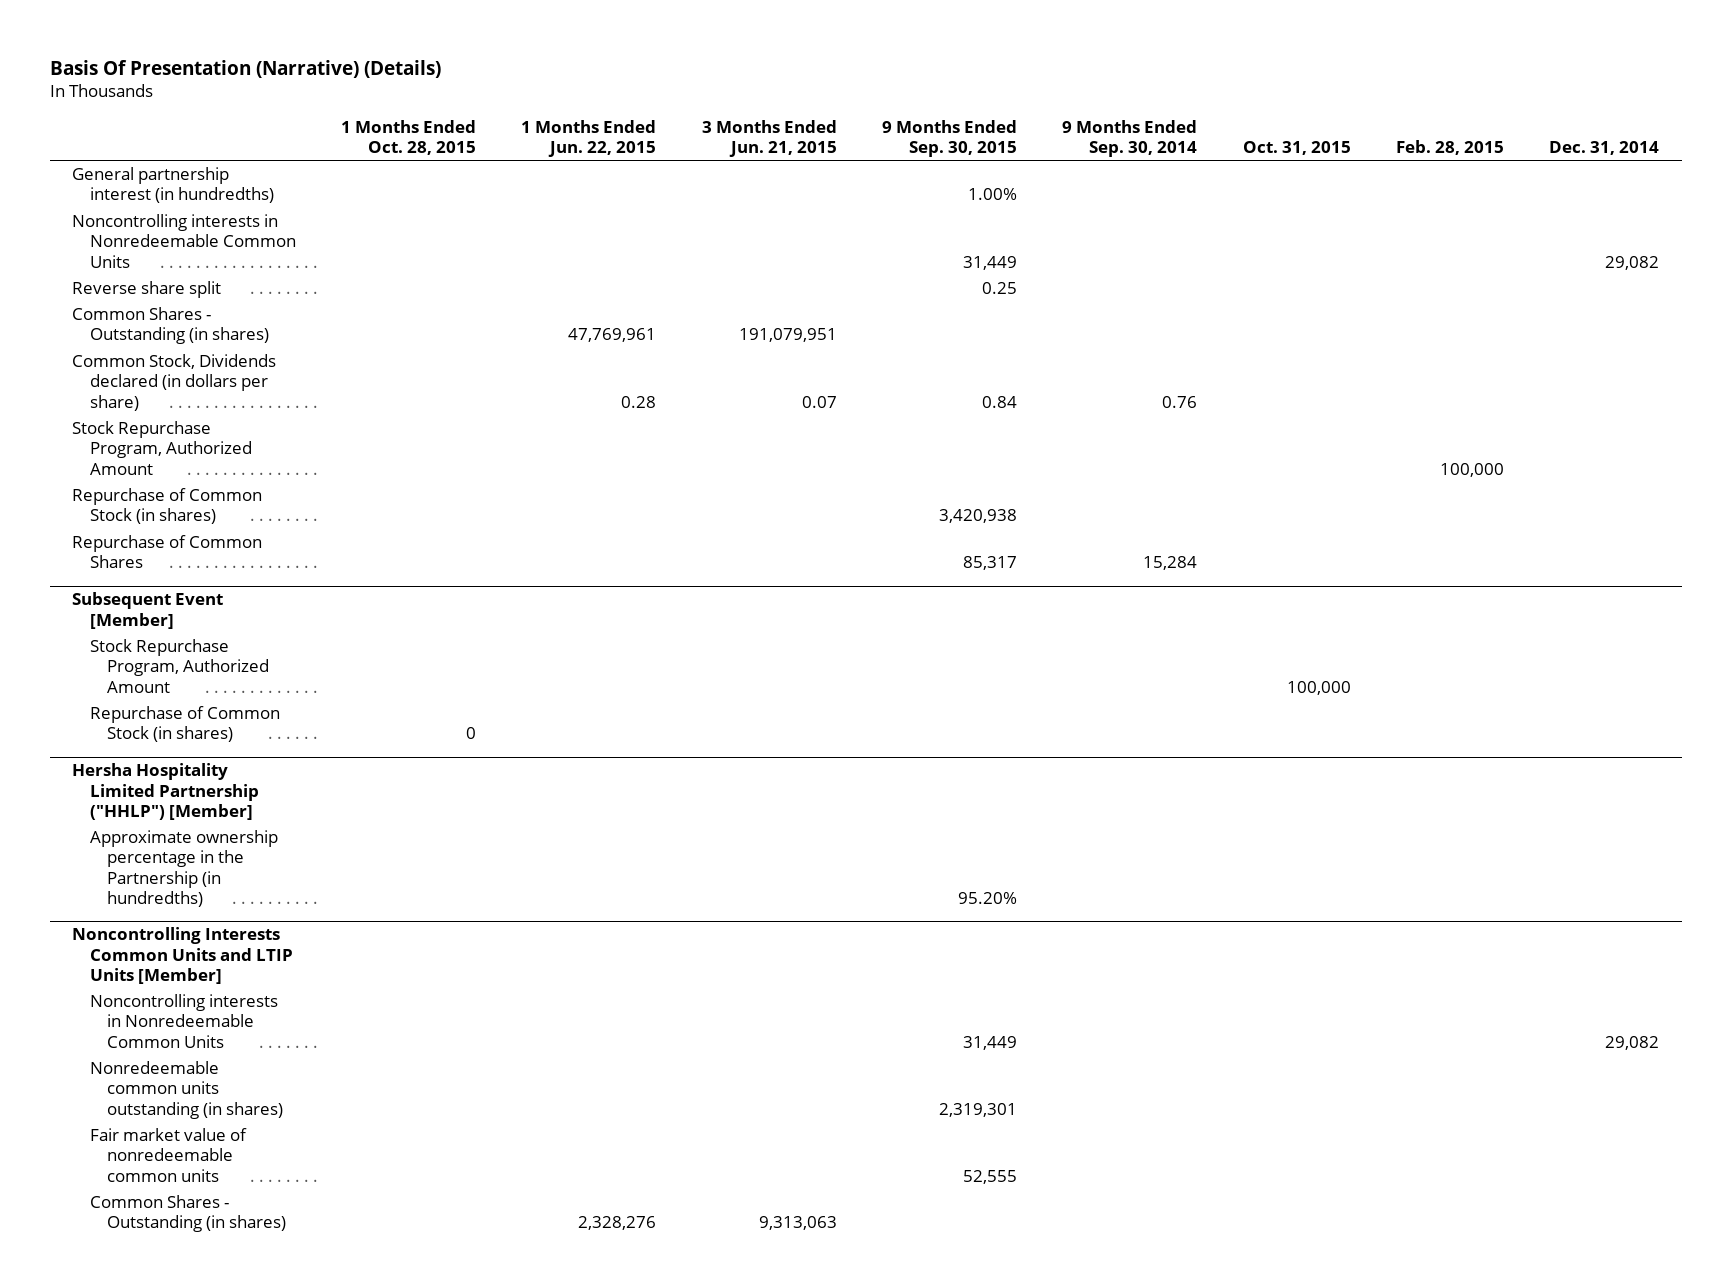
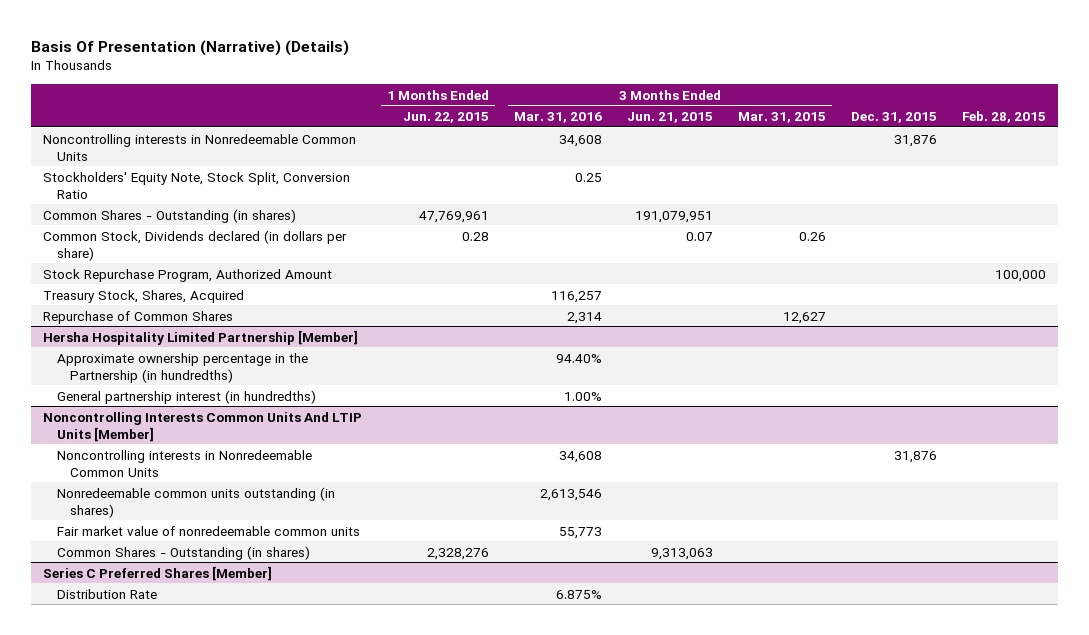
- | 1 Months Ended Oct. 28, 2015 | 1 Months Ended Jun. 22, 2015 | 3 Months Ended Jun. 21, 2015 | 9 Months Ended Sep. 30, 2015 | 9 Months Ended Sep. 30, 2014 | Oct. 31, 2015 | Feb. 28, 2015 | Dec. 31, 2014
+ | 1 Months Ended Jun. 22, 2015 | 3 Months Ended Mar. 31, 2016 | 3 Months Ended Jun. 21, 2015 | 3 Months Ended Mar. 31, 2015 | Dec. 31, 2015 | Feb. 28, 2015
- General partnership interest (in hundredths) | | | | 1.00% | | | |
- Reverse share split | | | | 0.25 | | | |
+ Stockholders' Equity Note, Stock Split, Conversion Ratio | | 0.25 | | | |
- Repurchase of Common Stock (in shares) | | | | 3,420,938 | | | |
+ Treasury Stock, Shares, Acquired | | 116,257 | | | |
- Subsequent Event [Member]
- Stock Repurchase Program, Authorized Amount | | | | | | 100,000 | |
- Repurchase of Common Stock (in shares) | 0 | | | | | | |
- Hersha Hospitality Limited Partnership ("HHLP") [Member]
+ Hersha Hospitality Limited Partnership [Member]
- Noncontrolling Interests Common Units and LTIP Units [Member]
+ General partnership interest (in hundredths) | | 1.00% | | | |
+ Noncontrolling Interests Common Units And LTIP Units [Member]
+ Series C Preferred Shares [Member]
+ Distribution Rate | | 6.875% | | | |

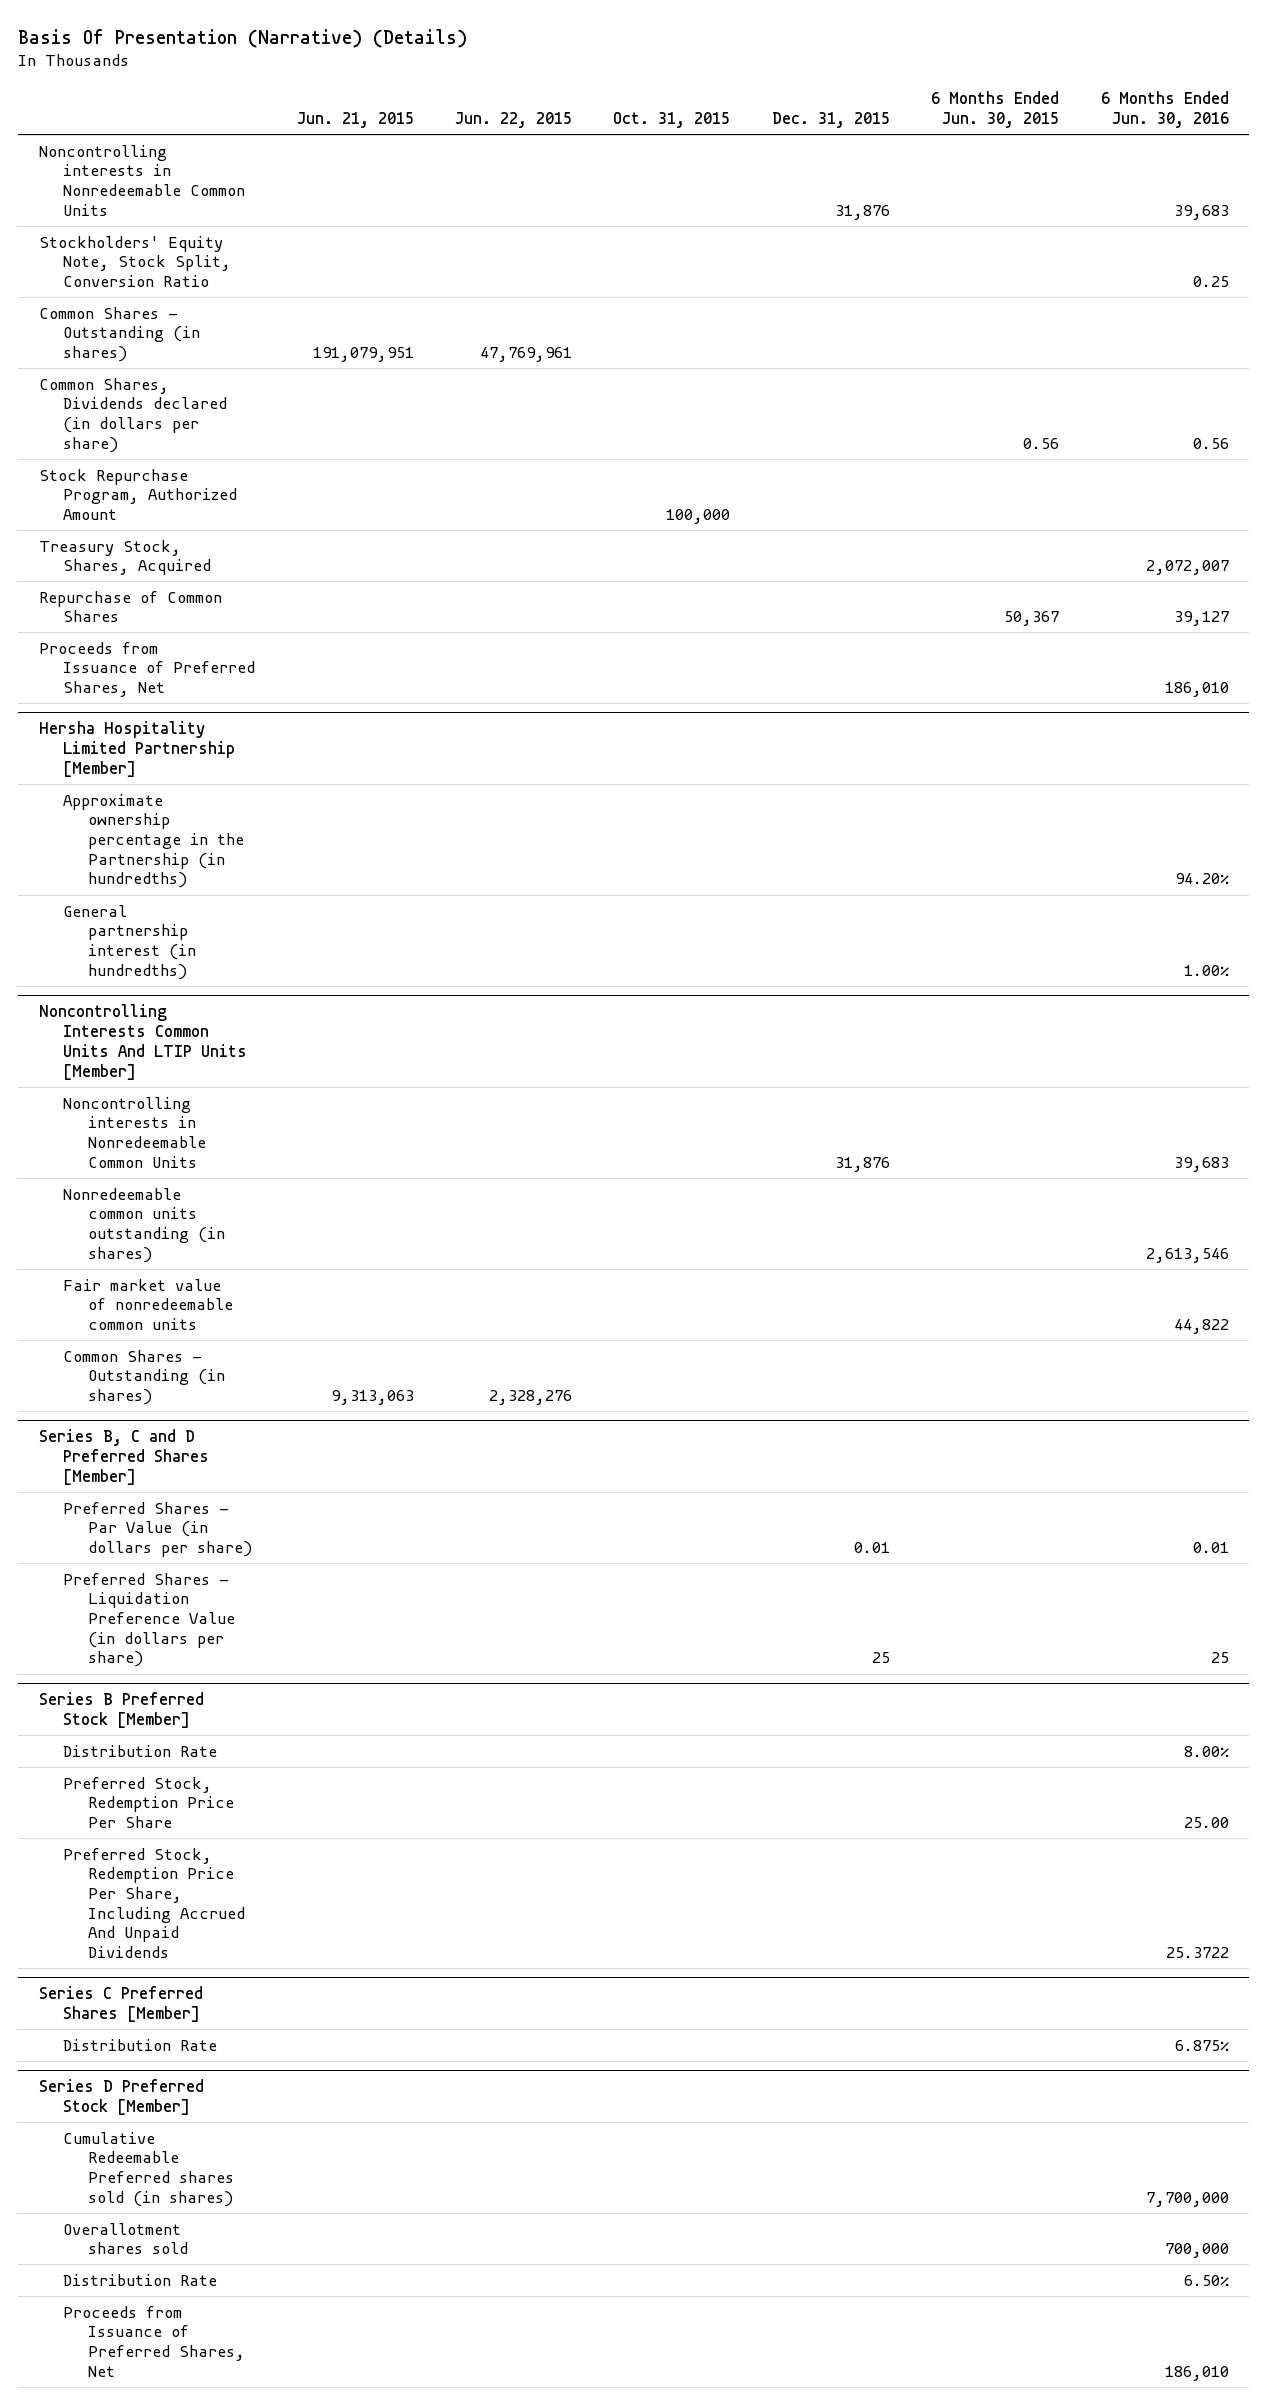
- | 1 Months Ended Jun. 22, 2015 | 3 Months Ended Mar. 31, 2016 | 3 Months Ended Jun. 21, 2015 | 3 Months Ended Mar. 31, 2015 | Dec. 31, 2015 | Feb. 28, 2015
+ | Jun. 21, 2015 | Jun. 22, 2015 | Oct. 31, 2015 | Dec. 31, 2015 | 6 Months Ended Jun. 30, 2015 | 6 Months Ended Jun. 30, 2016
- Common Stock, Dividends declared (in dollars per share) | 0.28 | | 0.07 | 0.26 | |
+ Common Shares, Dividends declared (in dollars per share) | | | | | 0.56 | 0.56
+ Proceeds from Issuance of Preferred Shares, Net | | | | | | 186,010
+ Series B, C and D Preferred Shares [Member]
+ Preferred Shares - Par Value (in dollars per share) | | | | 0.01 | | 0.01
+ Preferred Shares - Liquidation Preference Value (in dollars per share) | | | | 25 | | 25
+ Series B Preferred Stock [Member]
+ Distribution Rate | | | | | | 8.00%
+ Preferred Stock, Redemption Price Per Share | | | | | | 25.00
+ Preferred Stock, Redemption Price Per Share, Including Accrued And Unpaid Dividends | | | | | | 25.3722
+ Series D Preferred Stock [Member]
+ Cumulative Redeemable Preferred shares sold (in shares) | | | | | | 7,700,000
+ Overallotment shares sold | | | | | | 700,000
+ Distribution Rate | | | | | | 6.50%
+ Proceeds from Issuance of Preferred Shares, Net | | | | | | 186,010

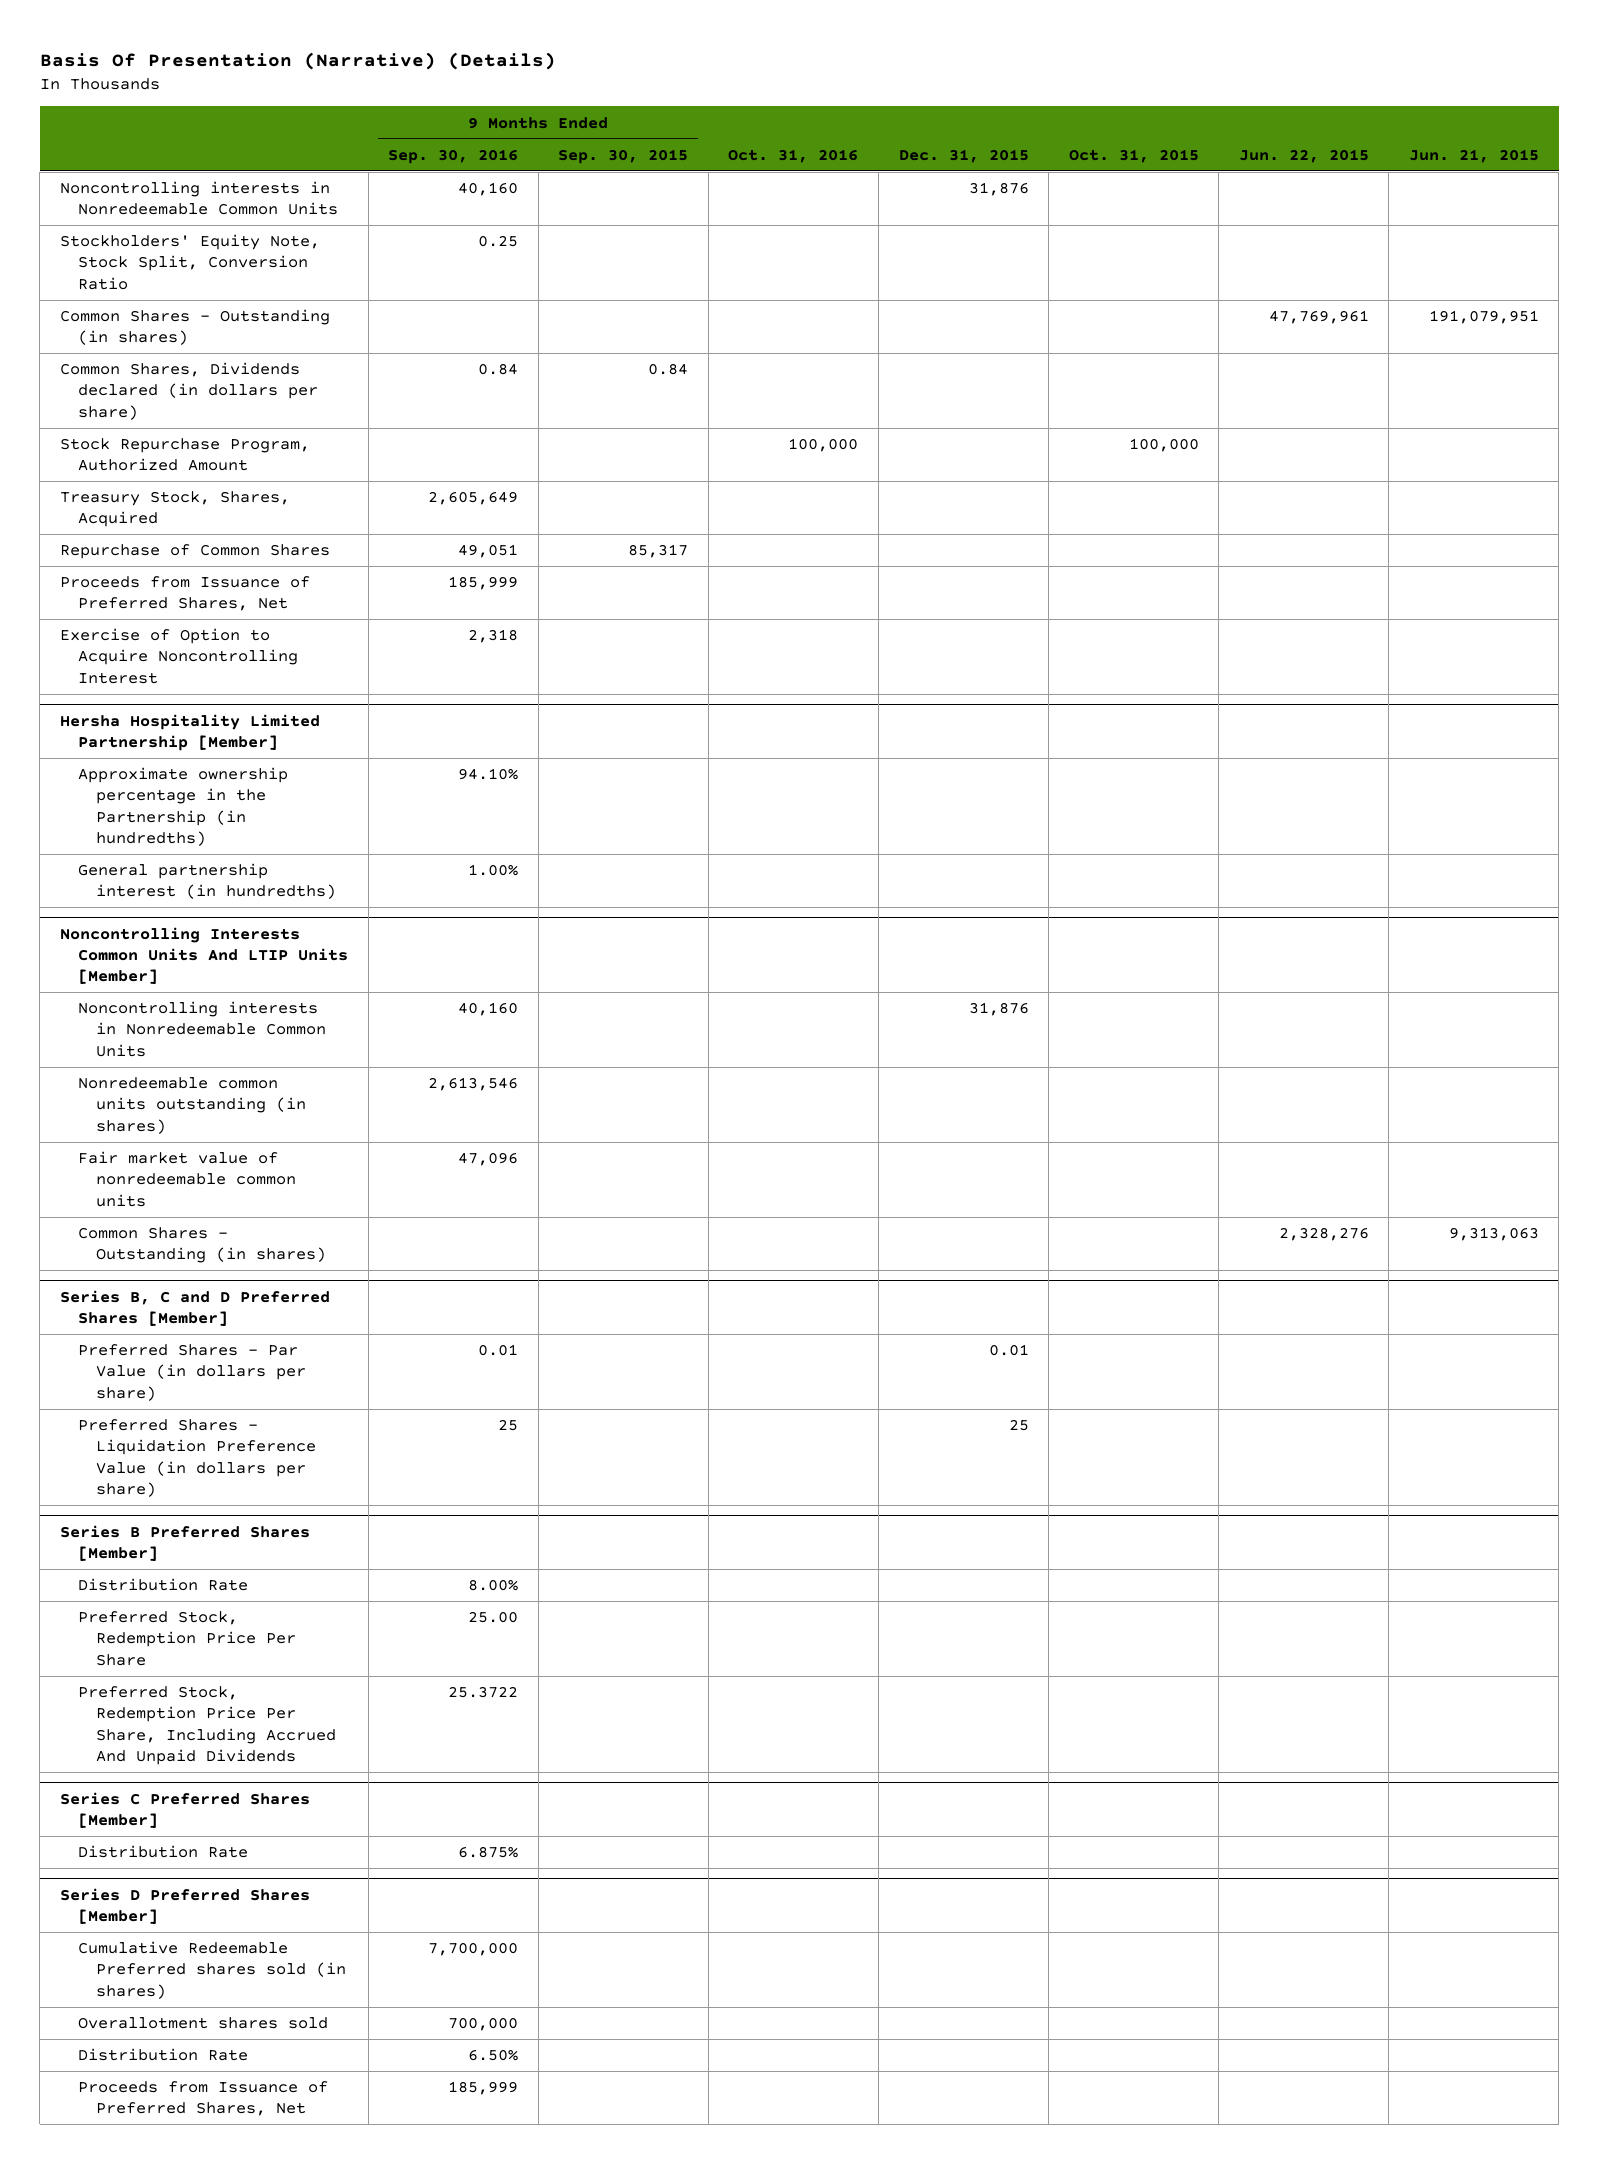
- | Jun. 21, 2015 | Jun. 22, 2015 | Oct. 31, 2015 | Dec. 31, 2015 | 6 Months Ended Jun. 30, 2015 | 6 Months Ended Jun. 30, 2016
+ | 9 Months Ended Sep. 30, 2016 | 9 Months Ended Sep. 30, 2015 | Oct. 31, 2016 | Dec. 31, 2015 | Oct. 31, 2015 | Jun. 22, 2015 | Jun. 21, 2015
+ Exercise of Option to Acquire Noncontrolling Interest | 2,318 | | | | | |
- Series B Preferred Stock [Member]
+ Series B Preferred Shares [Member]
- Series D Preferred Stock [Member]
+ Series D Preferred Shares [Member]

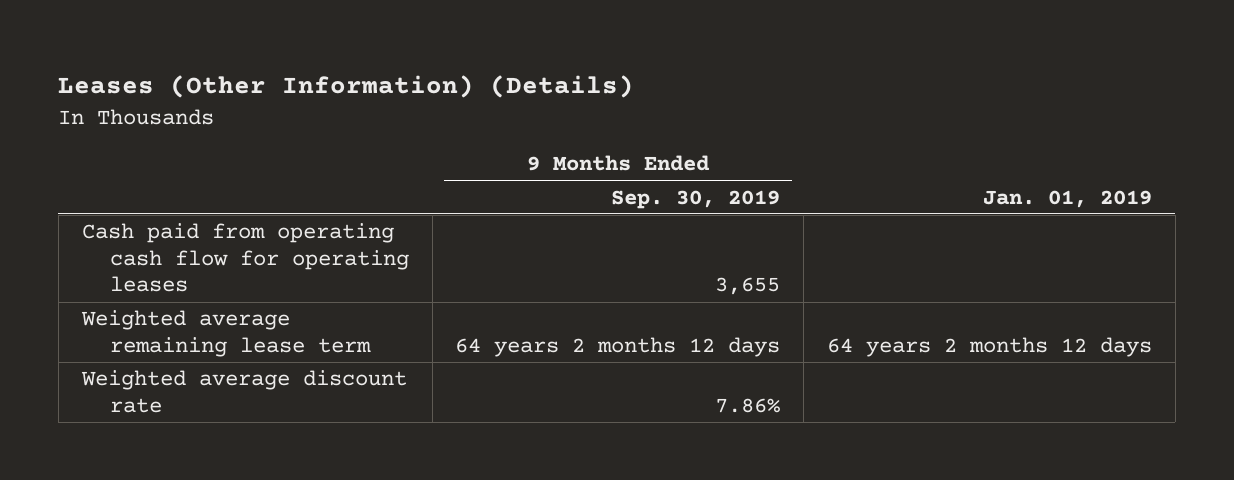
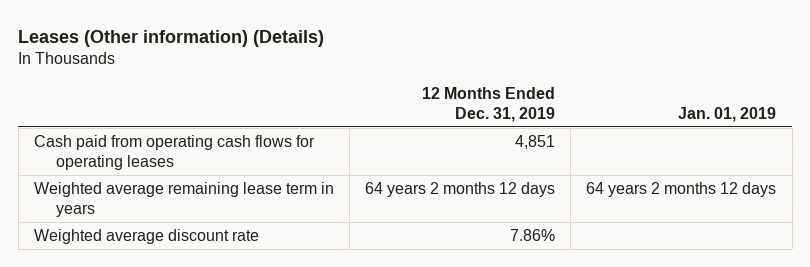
- Leases (Other Information) (Details)
+ Leases (Other information) (Details)
- | 9 Months Ended Sep. 30, 2019 | Jan. 01, 2019
+ | 12 Months Ended Dec. 31, 2019 | Jan. 01, 2019
- Cash paid from operating cash flow for operating leases | 3,655 |
- Weighted average remaining lease term | 64 years 2 months 12 days | 64 years 2 months 12 days
+ Cash paid from operating cash flows for operating leases | 4,851 |
+ Weighted average remaining lease term in years | 64 years 2 months 12 days | 64 years 2 months 12 days

